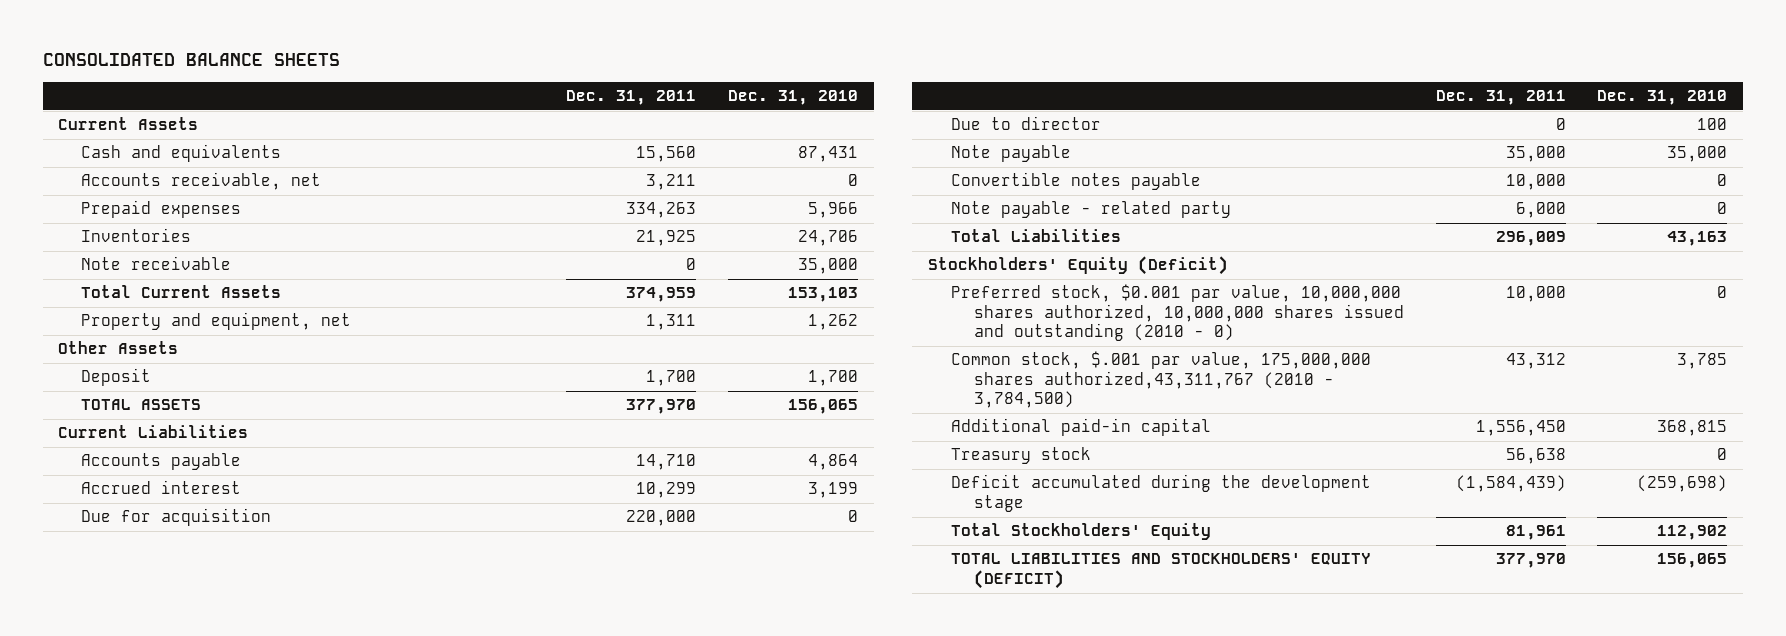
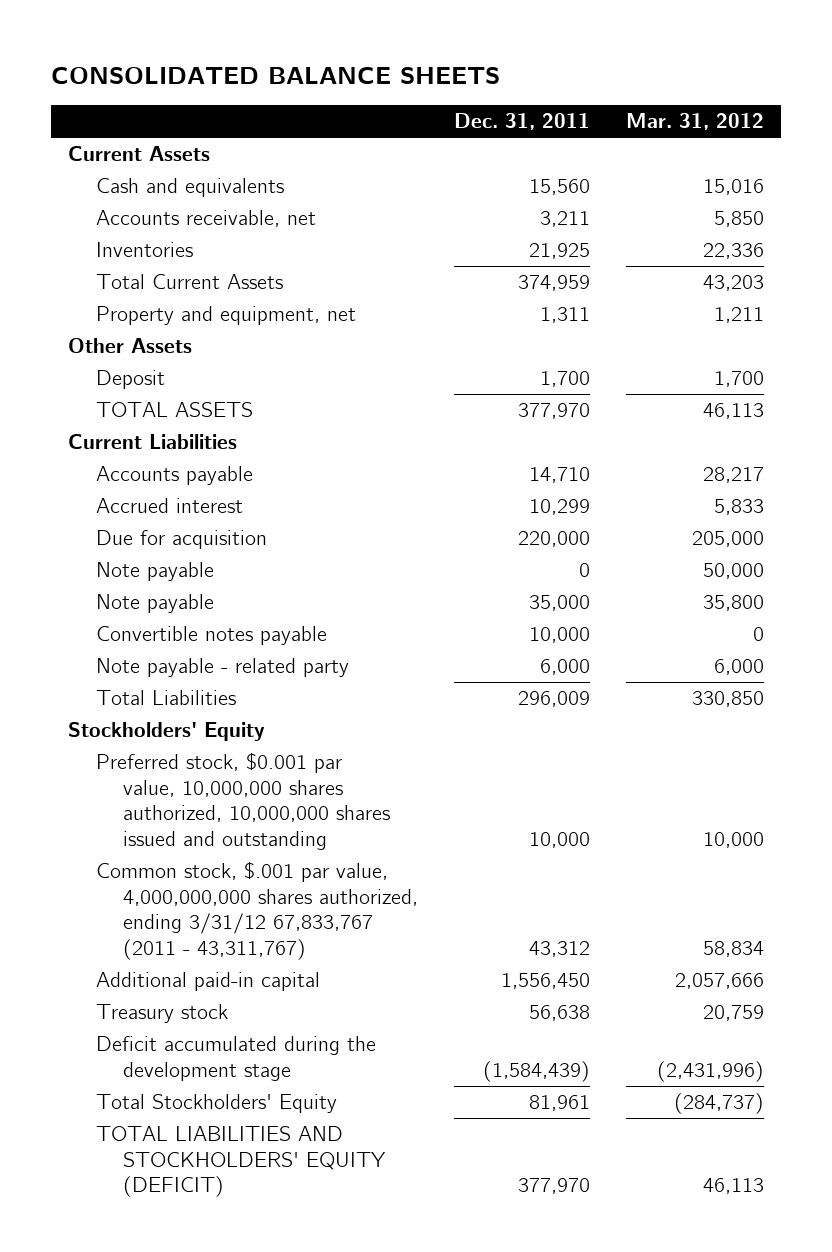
- | Dec. 31, 2011 | Dec. 31, 2010
+ | Dec. 31, 2011 | Mar. 31, 2012
- Prepaid expenses | 334,263 | 5,966
- Note receivable | 0 | 35,000
- Due to director | 0 | 100
+ Note payable | 0 | 50,000
- Stockholders' Equity (Deficit)
- Preferred stock, $0.001 par value, 10,000,000 shares authorized, 10,000,000 shares issued and outstanding (2010 - 0) | 10,000 | 0
- Common stock, $.001 par value, 175,000,000 shares authorized,43,311,767 (2010 - 3,784,500) | 43,312 | 3,785
+ Stockholders' Equity
+ Preferred stock, $0.001 par value, 10,000,000 shares authorized, 10,000,000 shares issued and outstanding | 10,000 | 10,000
+ Common stock, $.001 par value, 4,000,000,000 shares authorized, ending 3/31/12 67,833,767 (2011 - 43,311,767) | 43,312 | 58,834

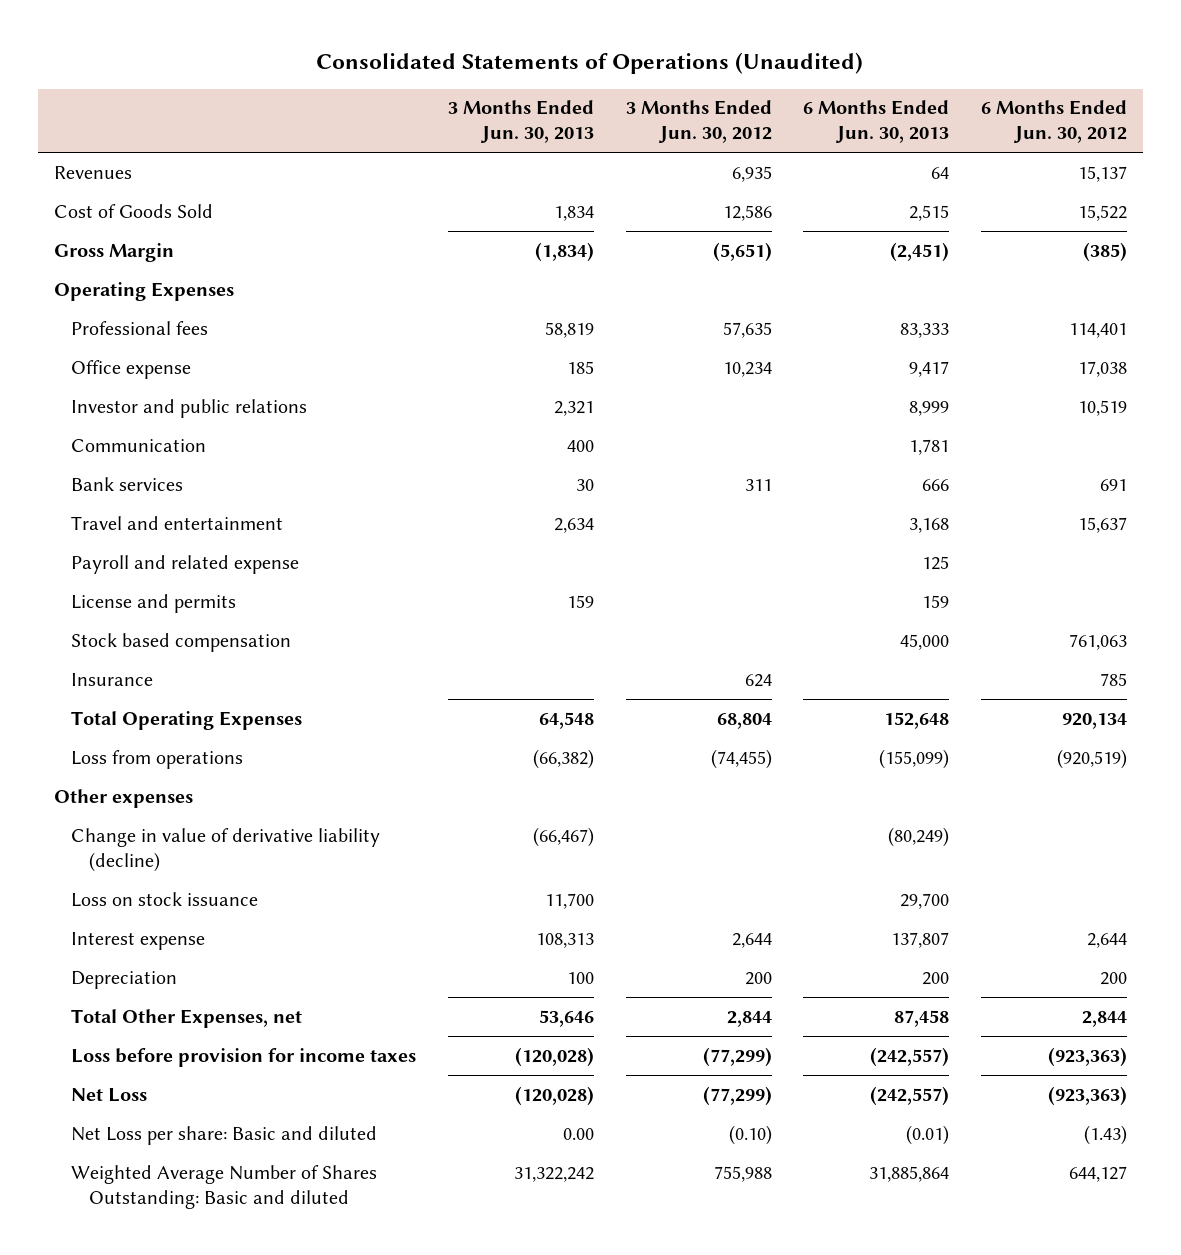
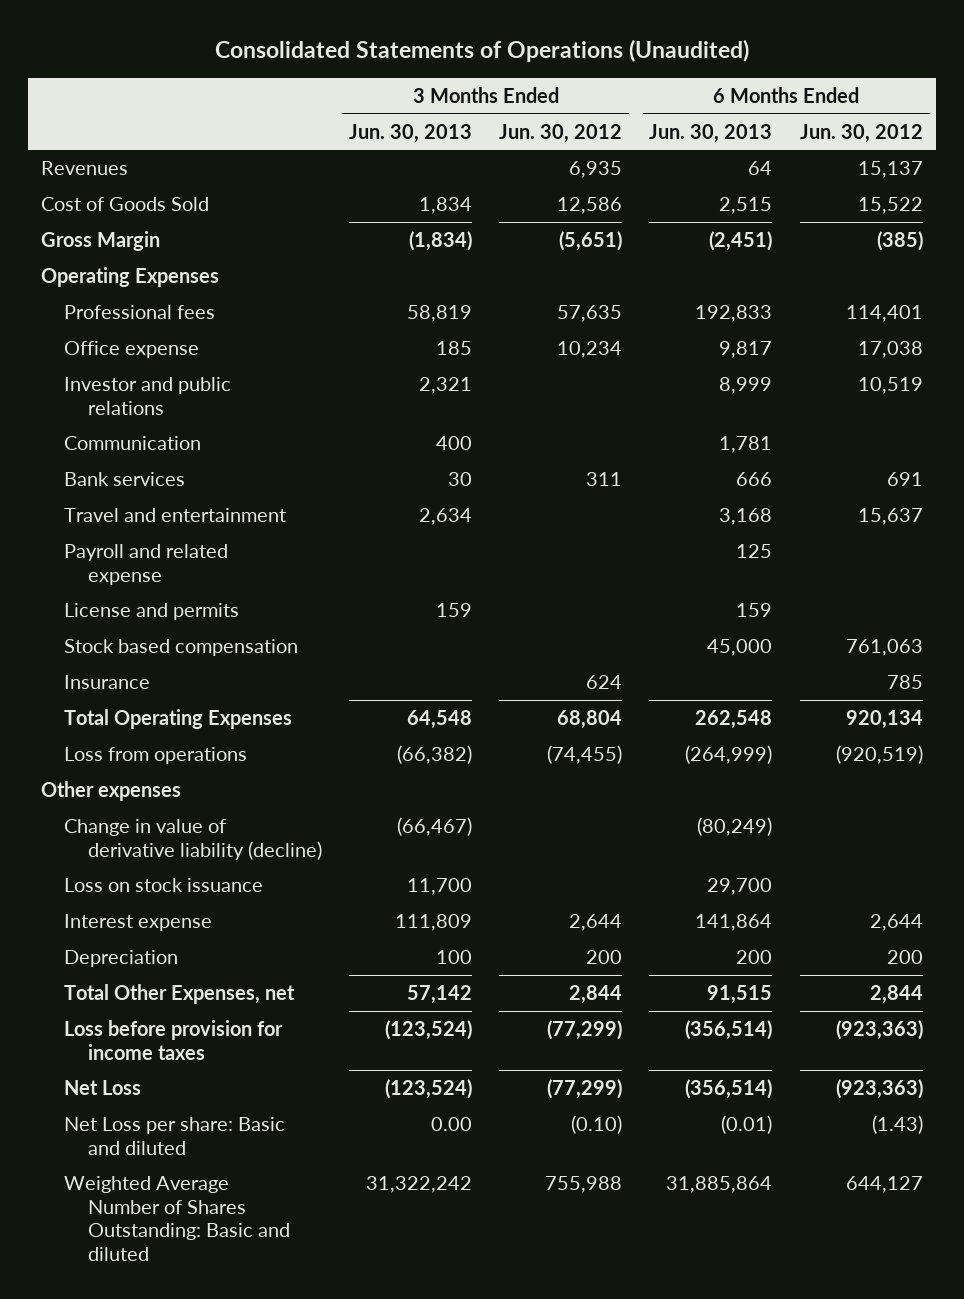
- Professional fees | 58,819 | 57,635 | 83,333 | 114,401
- Office expense | 185 | 10,234 | 9,417 | 17,038
+ Professional fees | 58,819 | 57,635 | 192,833 | 114,401
+ Office expense | 185 | 10,234 | 9,817 | 17,038
- Total Operating Expenses | 64,548 | 68,804 | 152,648 | 920,134
- Loss from operations | (66,382) | (74,455) | (155,099) | (920,519)
+ Total Operating Expenses | 64,548 | 68,804 | 262,548 | 920,134
+ Loss from operations | (66,382) | (74,455) | (264,999) | (920,519)
- Interest expense | 108,313 | 2,644 | 137,807 | 2,644
+ Interest expense | 111,809 | 2,644 | 141,864 | 2,644
- Total Other Expenses, net | 53,646 | 2,844 | 87,458 | 2,844
- Loss before provision for income taxes | (120,028) | (77,299) | (242,557) | (923,363)
- Net Loss | (120,028) | (77,299) | (242,557) | (923,363)
+ Total Other Expenses, net | 57,142 | 2,844 | 91,515 | 2,844
+ Loss before provision for income taxes | (123,524) | (77,299) | (356,514) | (923,363)
+ Net Loss | (123,524) | (77,299) | (356,514) | (923,363)

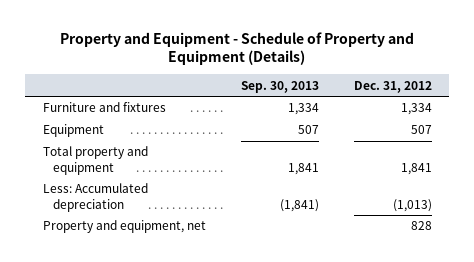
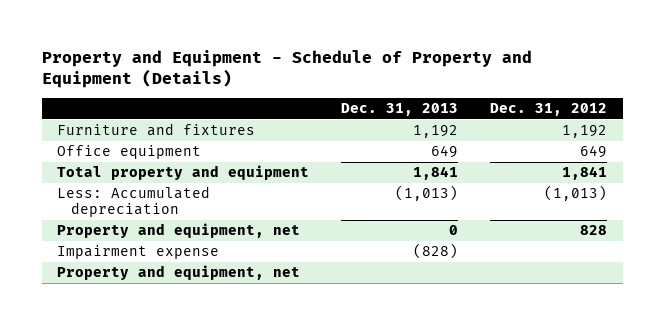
- | Sep. 30, 2013 | Dec. 31, 2012
+ | Dec. 31, 2013 | Dec. 31, 2012
- Furniture and fixtures | 1,334 | 1,334
- Equipment | 507 | 507
+ Furniture and fixtures | 1,192 | 1,192
+ Office equipment | 649 | 649
+ Impairment expense | (828) |
+ Property and equipment, net

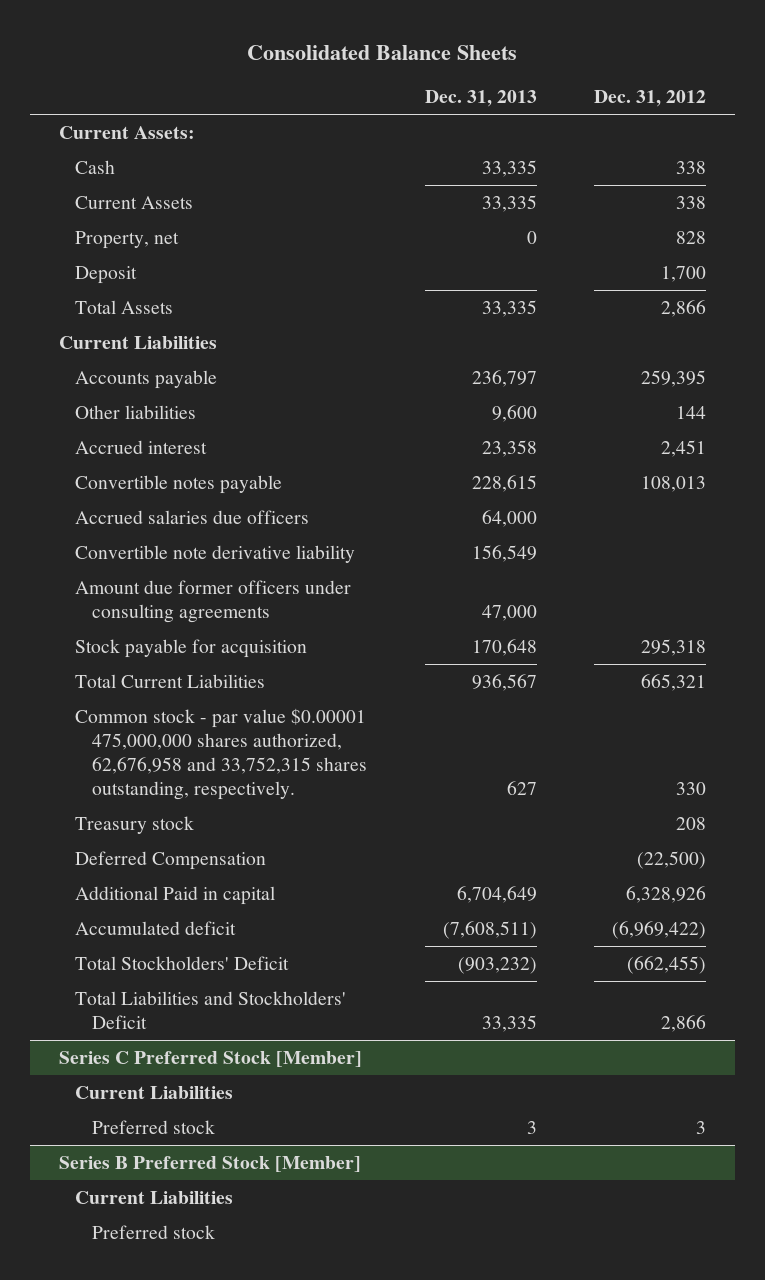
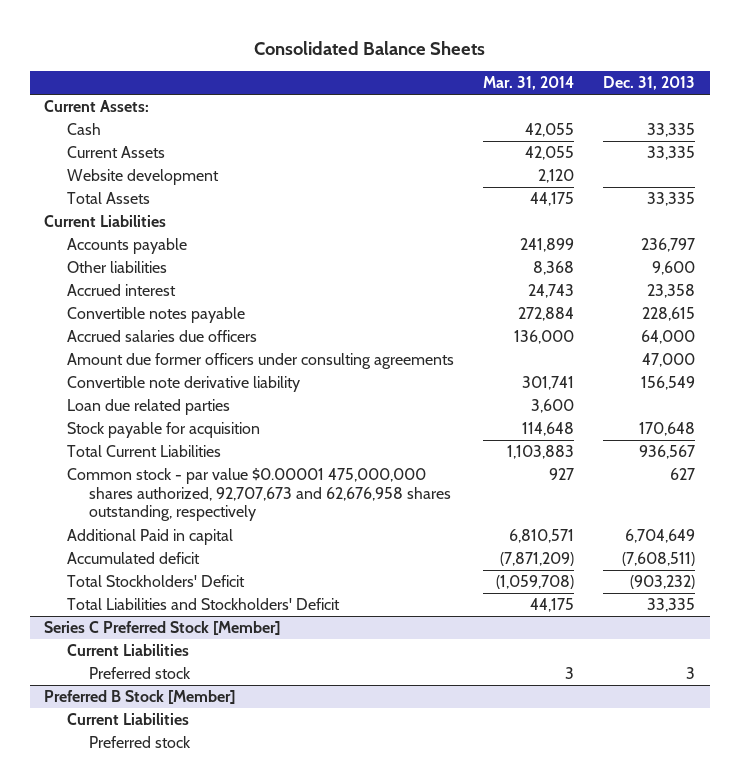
- | Dec. 31, 2013 | Dec. 31, 2012
+ | Mar. 31, 2014 | Dec. 31, 2013
- Property, net | 0 | 828
- Deposit | | 1,700
+ Website development | 2,120 |
moved down: Convertible note derivative liability | 301,741 | 156,549
+ Loan due related parties | 3,600 |
- Common stock - par value $0.00001 475,000,000 shares authorized, 62,676,958 and 33,752,315 shares outstanding, respectively. | 627 | 330
- Treasury stock | | 208
- Deferred Compensation | | (22,500)
+ Common stock - par value $0.00001 475,000,000 shares authorized, 92,707,673 and 62,676,958 shares outstanding, respectively | 927 | 627
- Series B Preferred Stock [Member]
+ Preferred B Stock [Member]

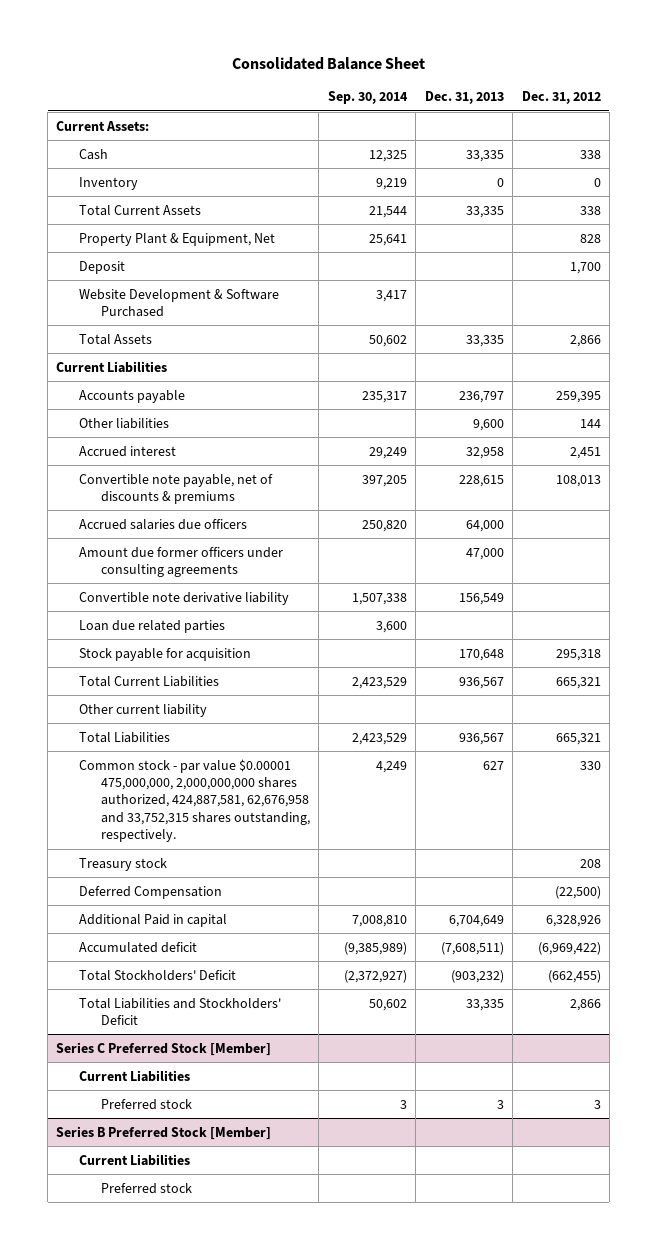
- Consolidated Balance Sheets
+ Consolidated Balance Sheet
- | Mar. 31, 2014 | Dec. 31, 2013
+ | Sep. 30, 2014 | Dec. 31, 2013 | Dec. 31, 2012
- Current Assets | 42,055 | 33,335
- Website development | 2,120 |
+ Inventory | 9,219 | 0 | 0
+ Total Current Assets | 21,544 | 33,335 | 338
+ Property Plant & Equipment, Net | 25,641 | | 828
+ Deposit | | | 1,700
+ Website Development & Software Purchased | 3,417 | |
- Accrued interest | 24,743 | 23,358
- Convertible notes payable | 272,884 | 228,615
+ Accrued interest | 29,249 | 32,958 | 2,451
+ Convertible note payable, net of discounts & premiums | 397,205 | 228,615 | 108,013
- Common stock - par value $0.00001 475,000,000 shares authorized, 92,707,673 and 62,676,958 shares outstanding, respectively | 927 | 627
+ Other current liability
+ Total Liabilities | 2,423,529 | 936,567 | 665,321
+ Common stock - par value $0.00001 475,000,000, 2,000,000,000 shares authorized, 424,887,581, 62,676,958 and 33,752,315 shares outstanding, respectively. | 4,249 | 627 | 330
+ Treasury stock | | | 208
+ Deferred Compensation | | | (22,500)
- Preferred B Stock [Member]
+ Series B Preferred Stock [Member]

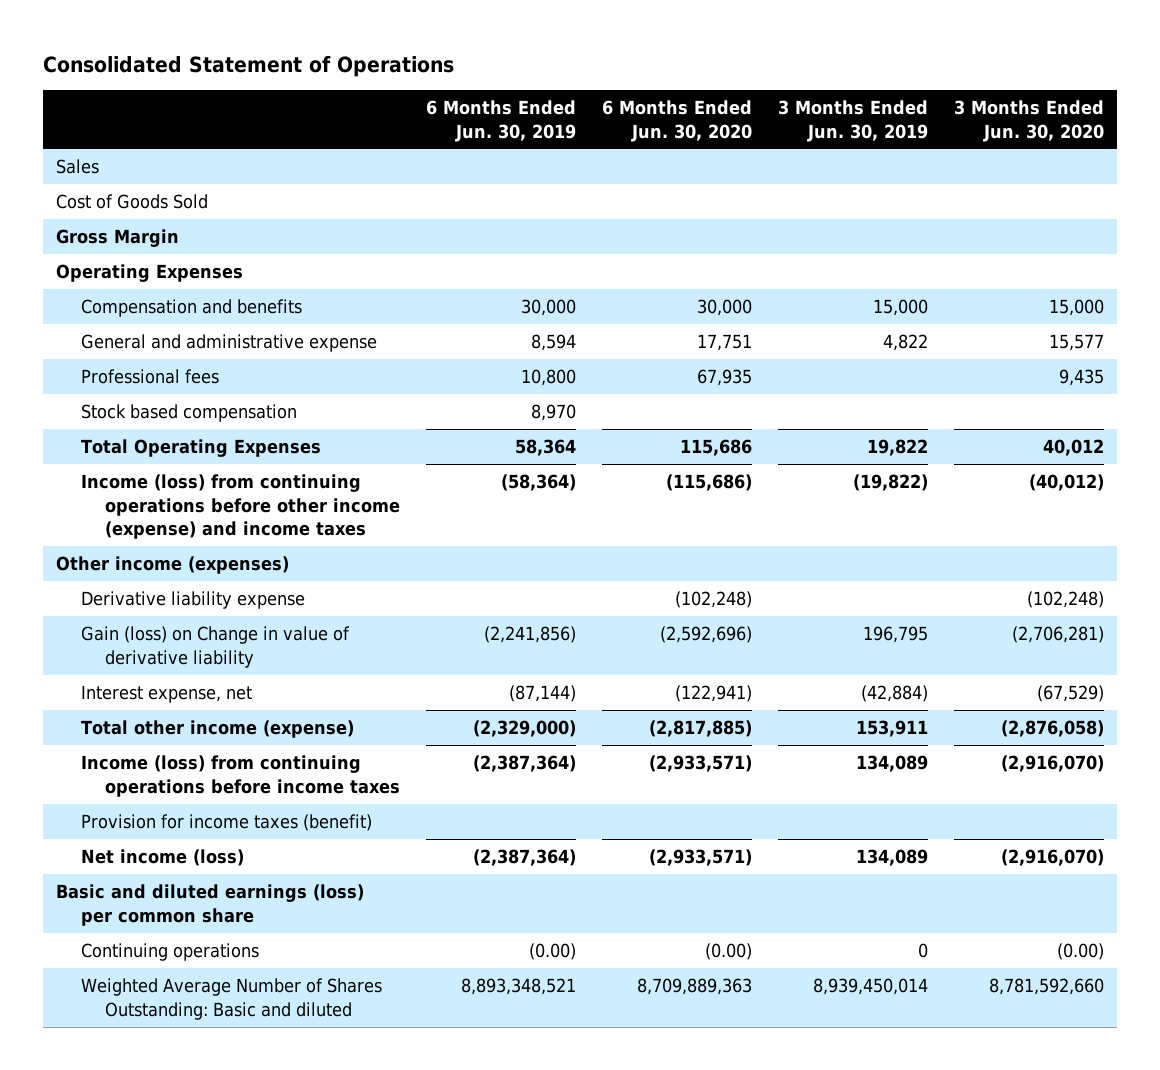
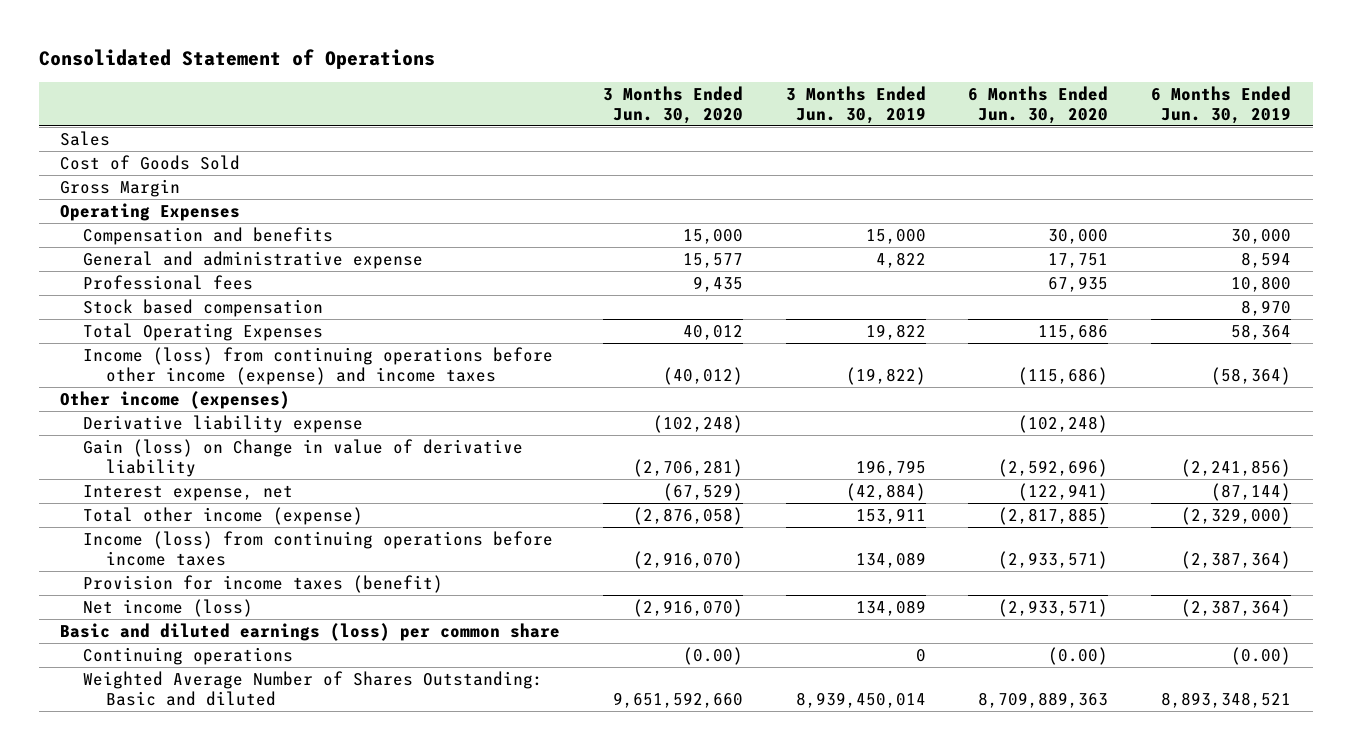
- | 6 Months Ended Jun. 30, 2019 | 6 Months Ended Jun. 30, 2020 | 3 Months Ended Jun. 30, 2019 | 3 Months Ended Jun. 30, 2020
+ | 3 Months Ended Jun. 30, 2020 | 3 Months Ended Jun. 30, 2019 | 6 Months Ended Jun. 30, 2020 | 6 Months Ended Jun. 30, 2019
- Weighted Average Number of Shares Outstanding: Basic and diluted | 8,893,348,521 | 8,709,889,363 | 8,939,450,014 | 8,781,592,660
+ Weighted Average Number of Shares Outstanding: Basic and diluted | 9,651,592,660 | 8,939,450,014 | 8,709,889,363 | 8,893,348,521

